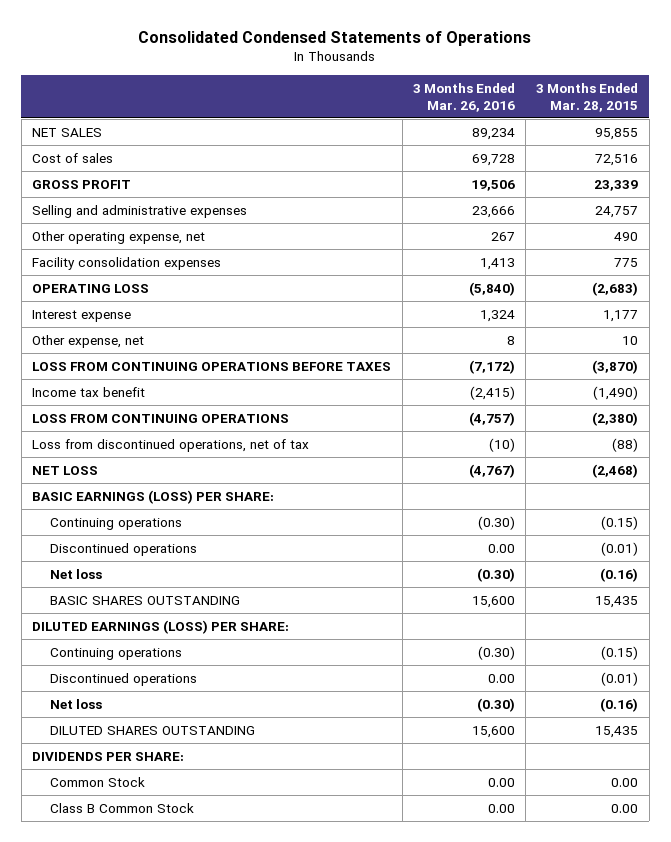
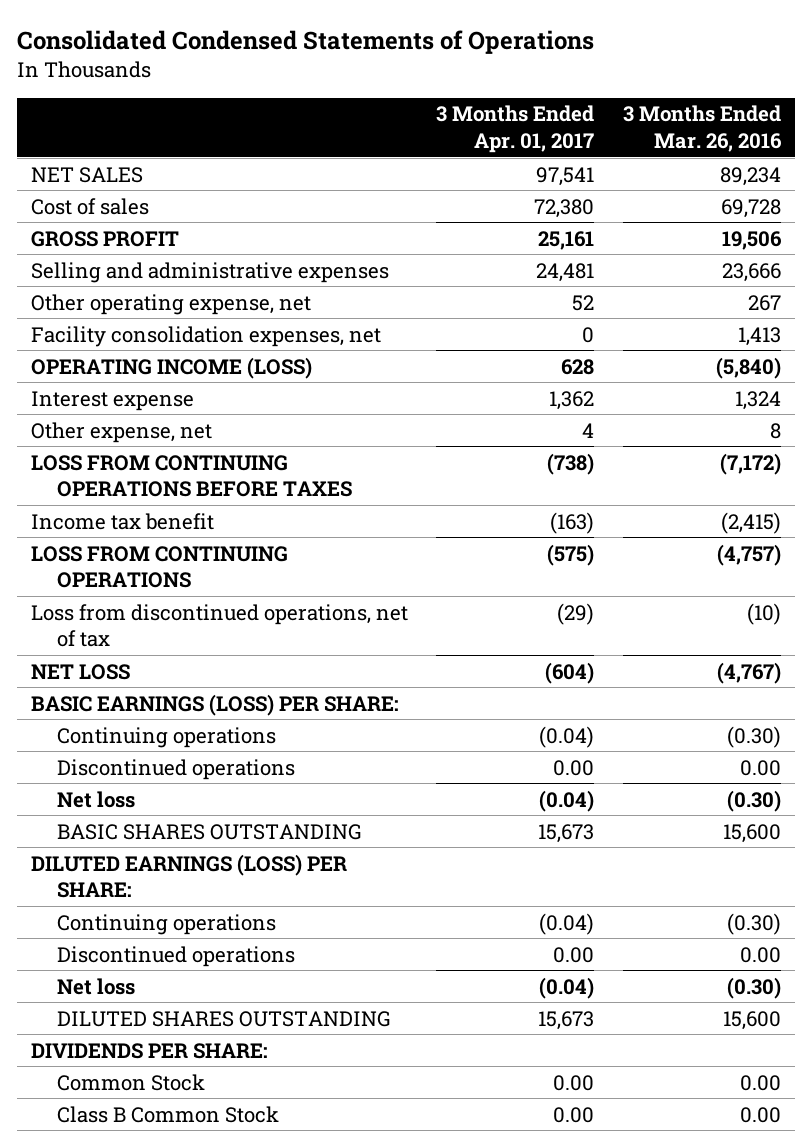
- | 3 Months Ended Mar. 26, 2016 | 3 Months Ended Mar. 28, 2015
+ | 3 Months Ended Apr. 01, 2017 | 3 Months Ended Mar. 26, 2016
- Facility consolidation expenses | 1,413 | 775
- OPERATING LOSS | (5,840) | (2,683)
+ Facility consolidation expenses, net | 0 | 1,413
+ OPERATING INCOME (LOSS) | 628 | (5,840)

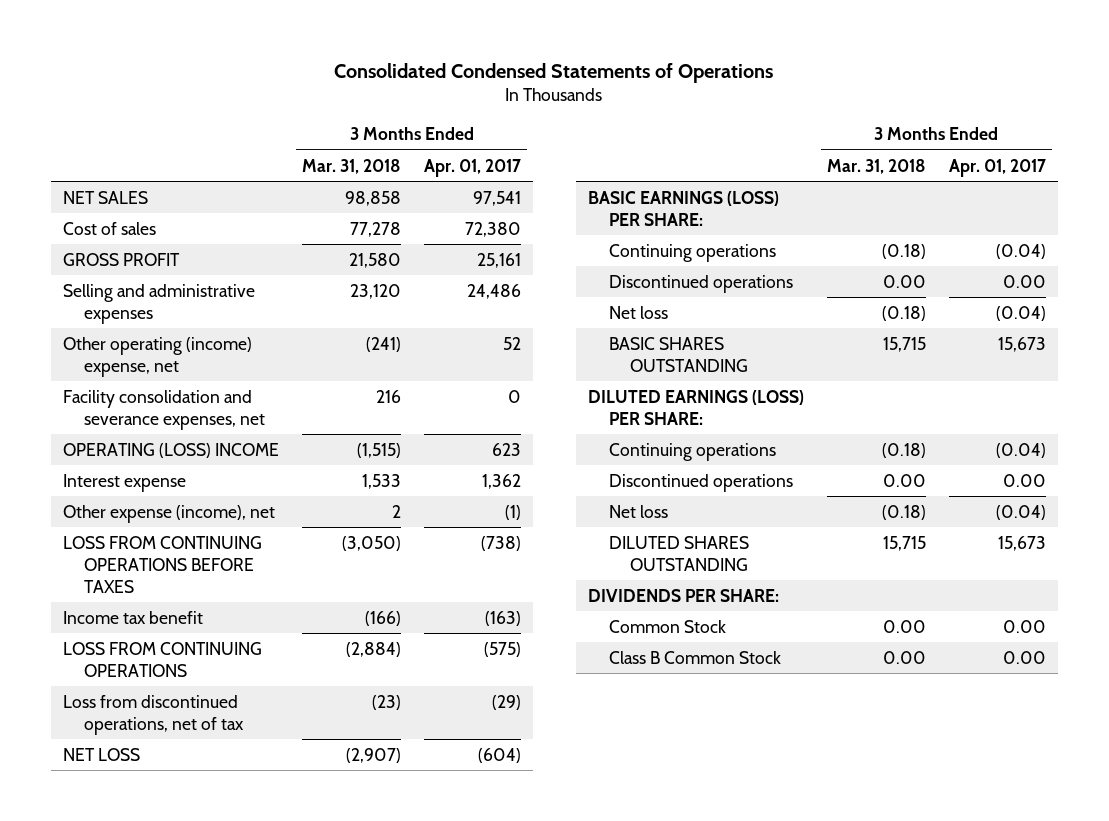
- | 3 Months Ended Apr. 01, 2017 | 3 Months Ended Mar. 26, 2016
+ | 3 Months Ended Mar. 31, 2018 | 3 Months Ended Apr. 01, 2017
- Selling and administrative expenses | 24,481 | 23,666
- Other operating expense, net | 52 | 267
- Facility consolidation expenses, net | 0 | 1,413
- OPERATING INCOME (LOSS) | 628 | (5,840)
+ Selling and administrative expenses | 23,120 | 24,486
+ Other operating (income) expense, net | (241) | 52
+ Facility consolidation and severance expenses, net | 216 | 0
+ OPERATING (LOSS) INCOME | (1,515) | 623
- Other expense, net | 4 | 8
+ Other expense (income), net | 2 | (1)

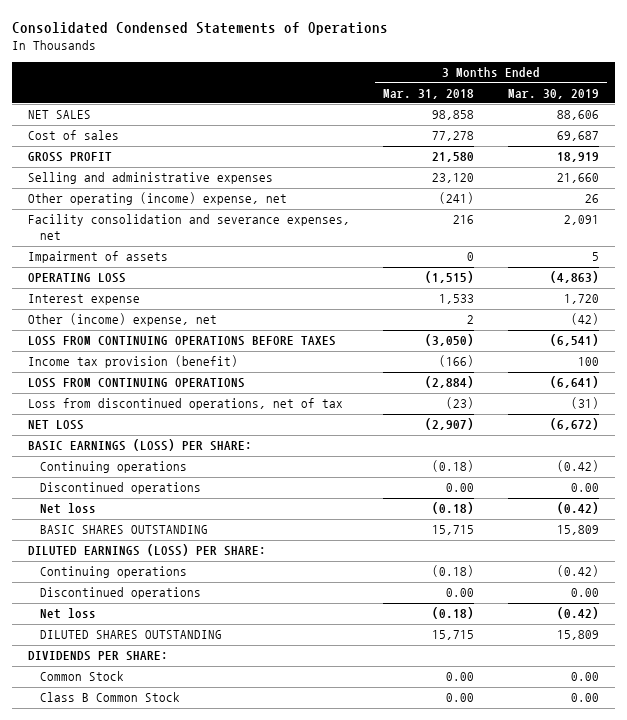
- | 3 Months Ended Mar. 31, 2018 | 3 Months Ended Apr. 01, 2017
+ | 3 Months Ended Mar. 31, 2018 | 3 Months Ended Mar. 30, 2019
- OPERATING (LOSS) INCOME | (1,515) | 623
+ Impairment of assets | 0 | 5
+ OPERATING LOSS | (1,515) | (4,863)
- Other expense (income), net | 2 | (1)
+ Other (income) expense, net | 2 | (42)
- Income tax benefit | (166) | (163)
+ Income tax provision (benefit) | (166) | 100

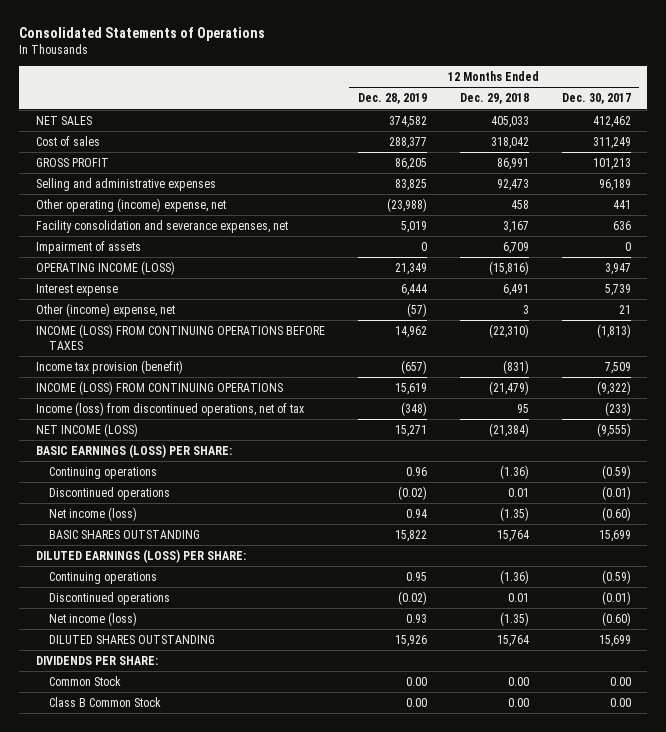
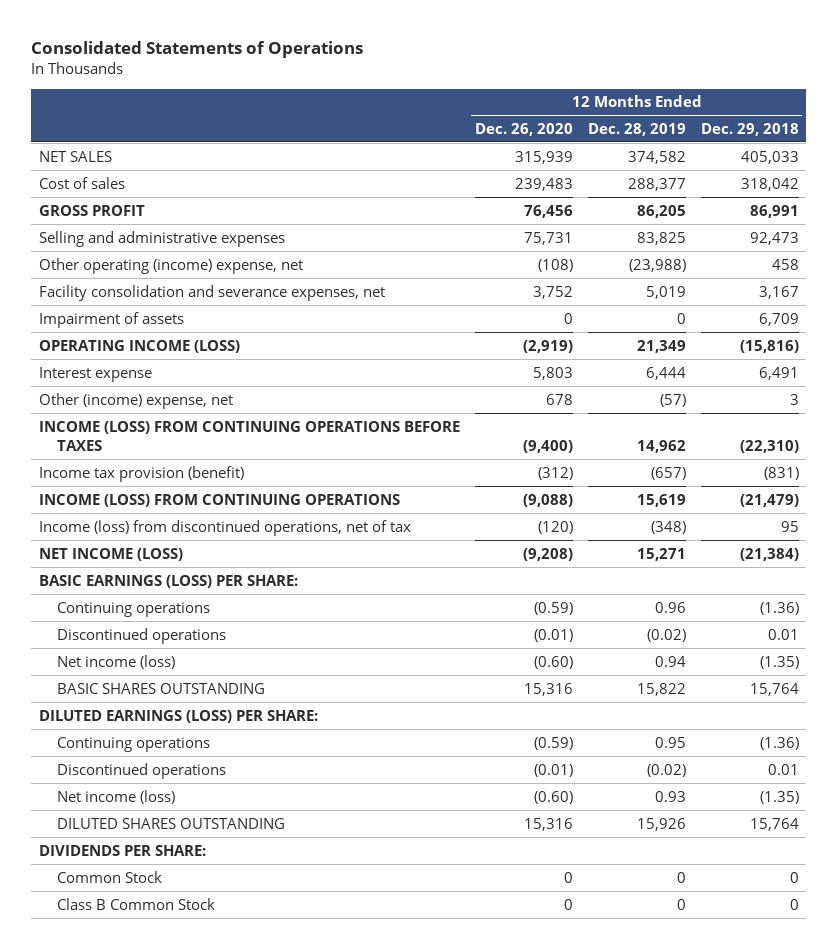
- | 12 Months Ended Dec. 28, 2019 | 12 Months Ended Dec. 29, 2018 | 12 Months Ended Dec. 30, 2017
+ | 12 Months Ended Dec. 26, 2020 | 12 Months Ended Dec. 28, 2019 | 12 Months Ended Dec. 29, 2018
- Common Stock | 0.00 | 0.00 | 0.00
- Class B Common Stock | 0.00 | 0.00 | 0.00
+ Common Stock | 0 | 0 | 0
+ Class B Common Stock | 0 | 0 | 0

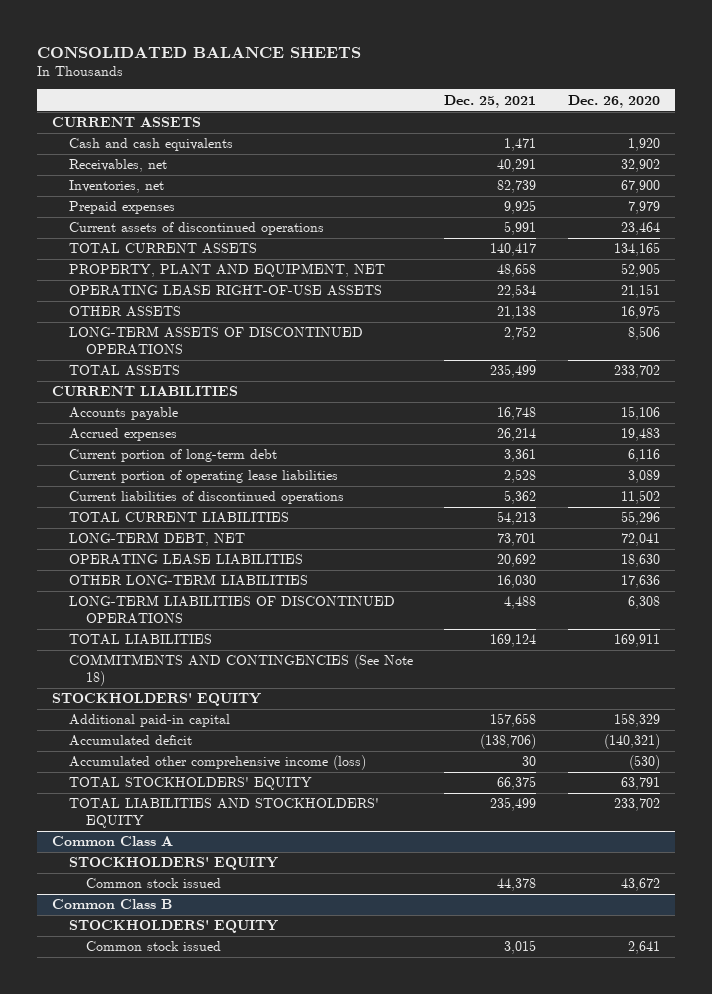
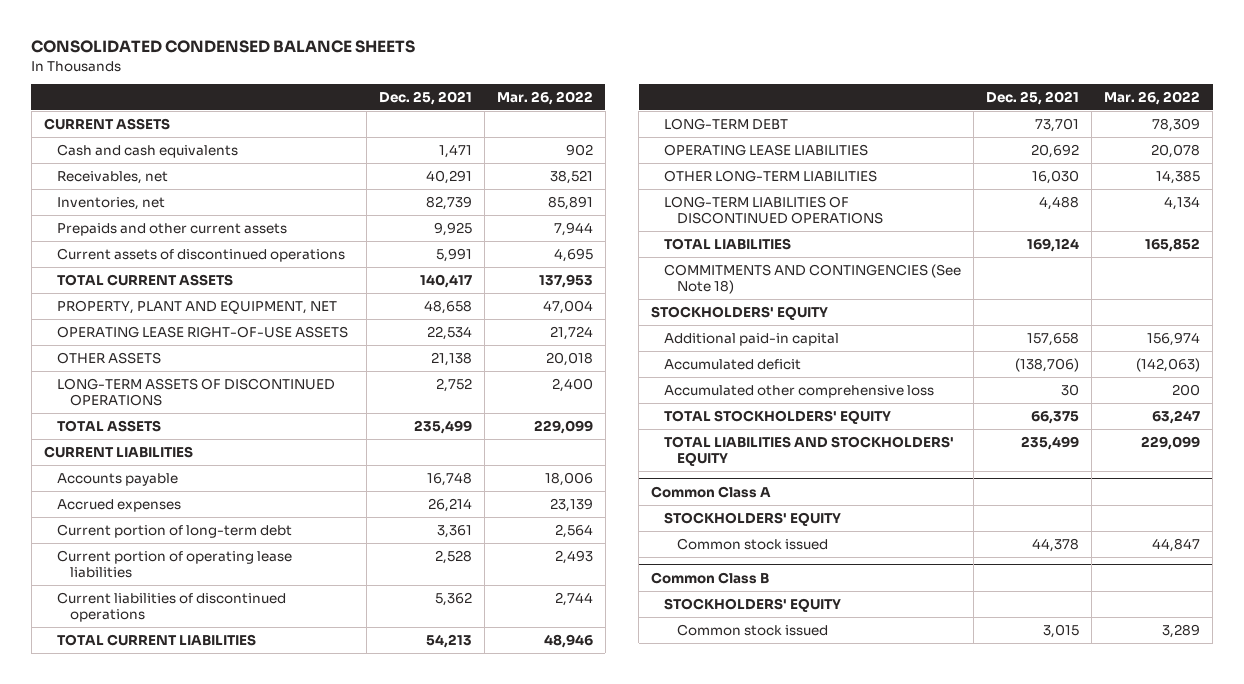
- CONSOLIDATED BALANCE SHEETS
+ CONSOLIDATED CONDENSED BALANCE SHEETS
- | Dec. 25, 2021 | Dec. 26, 2020
+ | Dec. 25, 2021 | Mar. 26, 2022
- Prepaid expenses | 9,925 | 7,979
+ Prepaids and other current assets | 9,925 | 7,944
- LONG-TERM DEBT, NET | 73,701 | 72,041
+ LONG-TERM DEBT | 73,701 | 78,309
- Accumulated other comprehensive income (loss) | 30 | (530)
+ Accumulated other comprehensive loss | 30 | 200

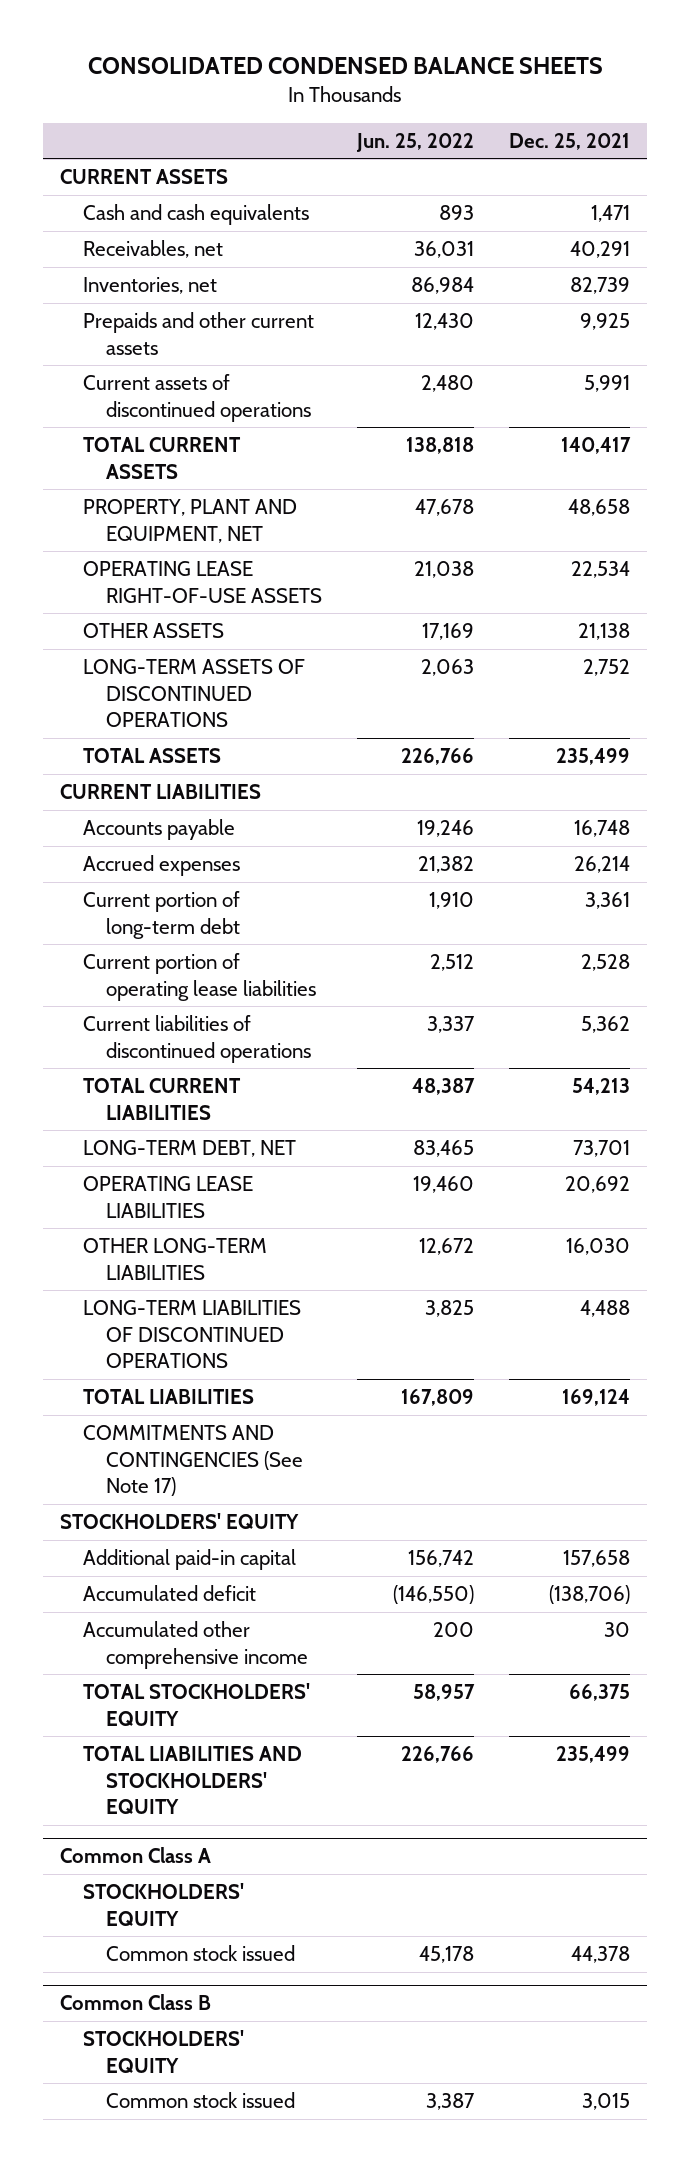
- | Dec. 25, 2021 | Mar. 26, 2022
+ | Jun. 25, 2022 | Dec. 25, 2021
- LONG-TERM DEBT | 73,701 | 78,309
+ LONG-TERM DEBT, NET | 83,465 | 73,701
- COMMITMENTS AND CONTINGENCIES (See Note 18)
+ COMMITMENTS AND CONTINGENCIES (See Note 17)
- Accumulated other comprehensive loss | 30 | 200
+ Accumulated other comprehensive income | 200 | 30

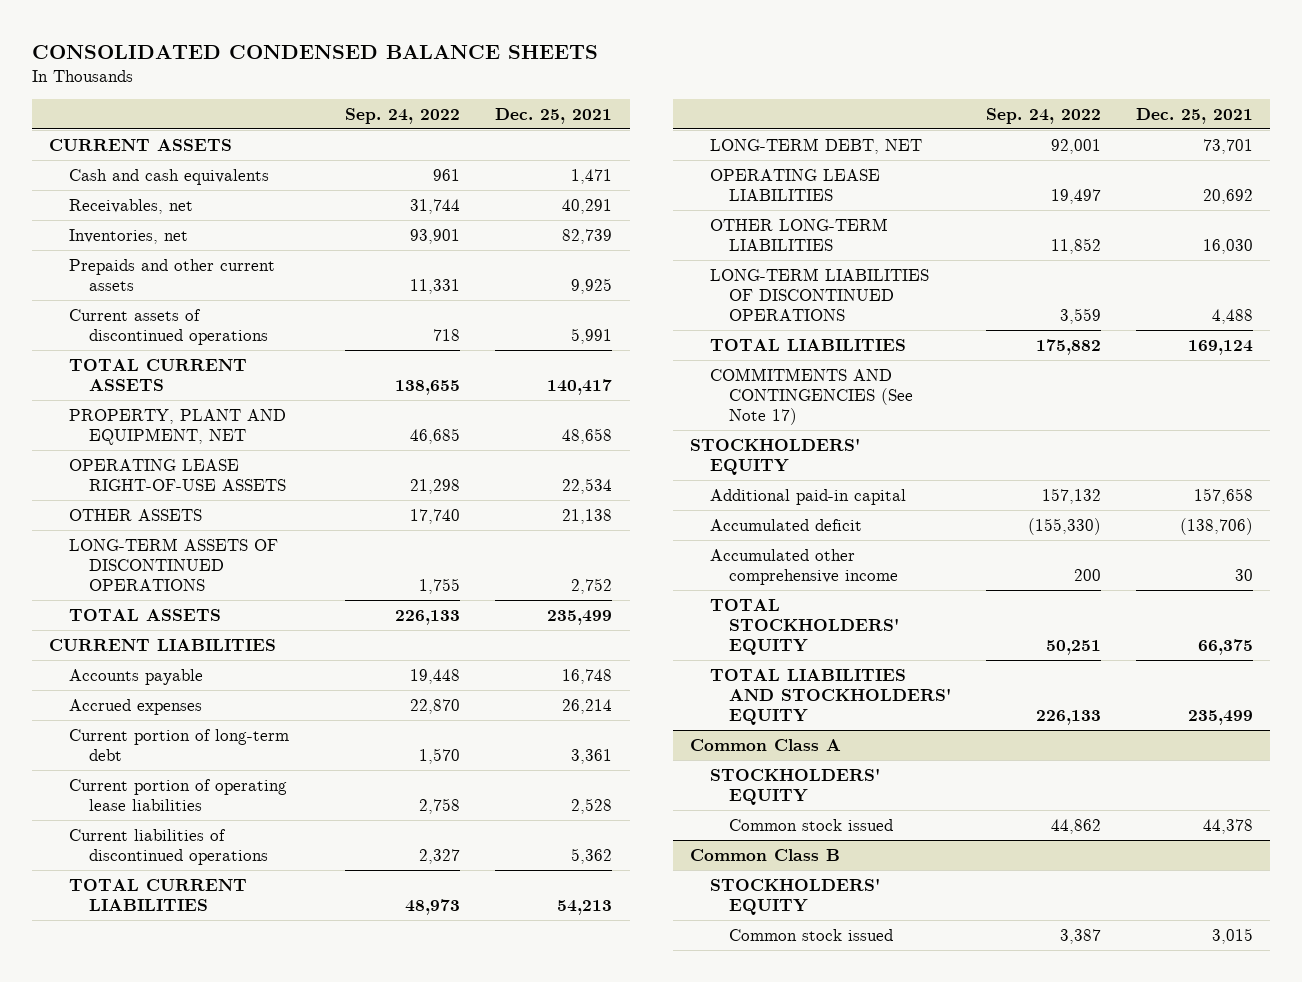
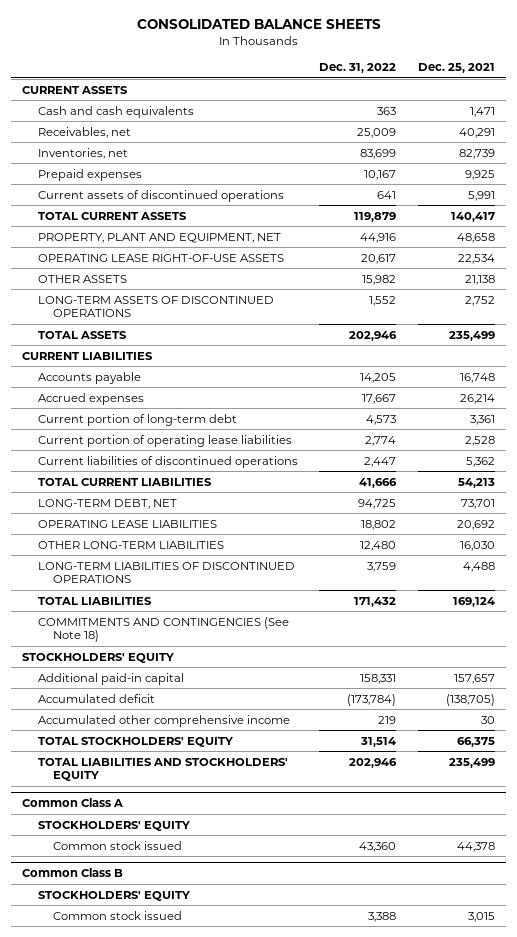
- CONSOLIDATED CONDENSED BALANCE SHEETS
+ CONSOLIDATED BALANCE SHEETS
- | Sep. 24, 2022 | Dec. 25, 2021
+ | Dec. 31, 2022 | Dec. 25, 2021
- Prepaids and other current assets | 11,331 | 9,925
+ Prepaid expenses | 10,167 | 9,925
- COMMITMENTS AND CONTINGENCIES (See Note 17)
+ COMMITMENTS AND CONTINGENCIES (See Note 18)
- Additional paid-in capital | 157,132 | 157,658
- Accumulated deficit | (155,330) | (138,706)
+ Additional paid-in capital | 158,331 | 157,657
+ Accumulated deficit | (173,784) | (138,705)

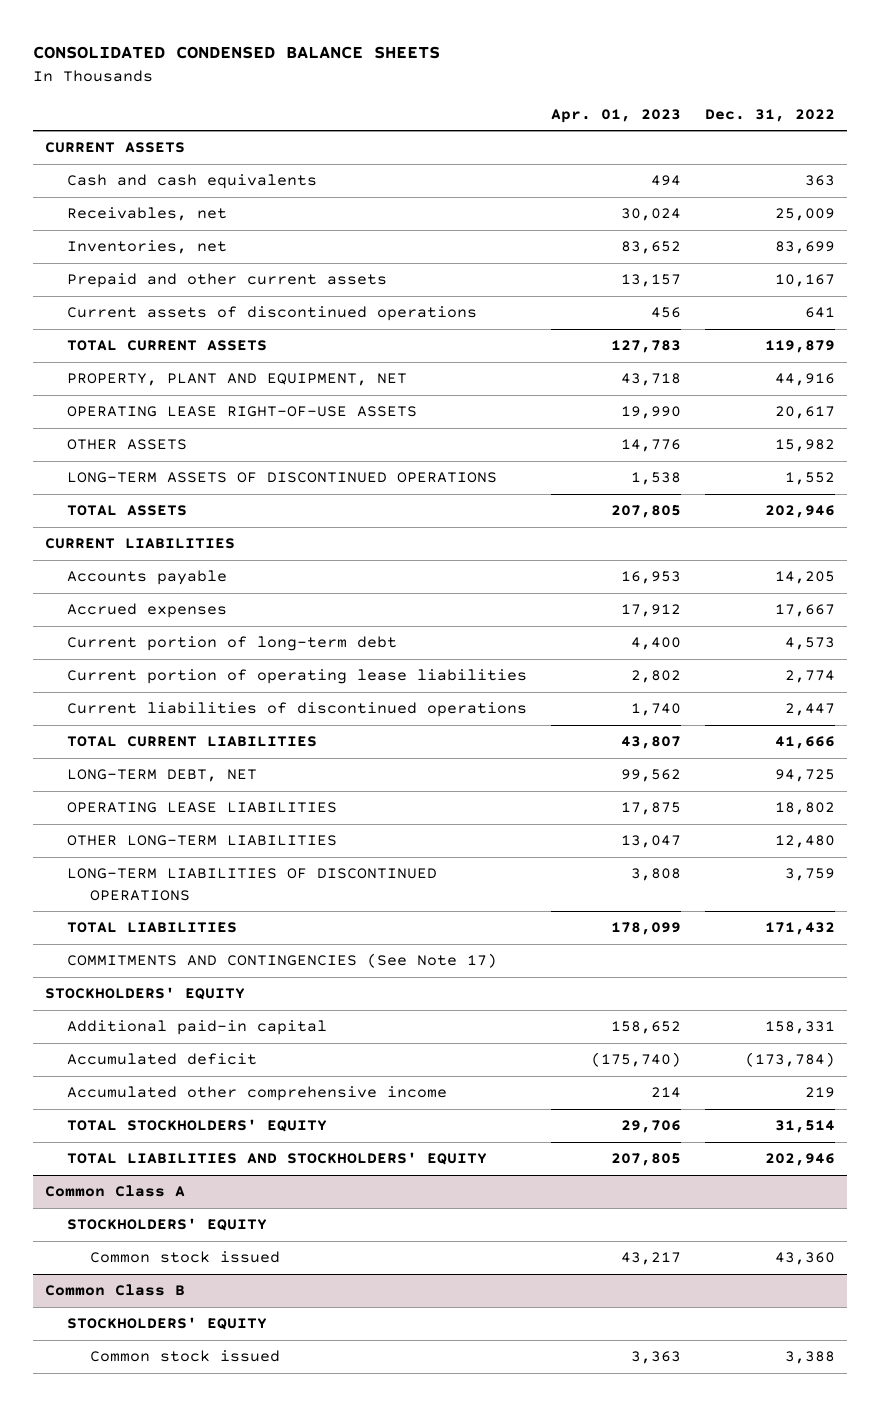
- CONSOLIDATED BALANCE SHEETS
+ CONSOLIDATED CONDENSED BALANCE SHEETS
- | Dec. 31, 2022 | Dec. 25, 2021
+ | Apr. 01, 2023 | Dec. 31, 2022
- Prepaid expenses | 10,167 | 9,925
+ Prepaid and other current assets | 13,157 | 10,167
- COMMITMENTS AND CONTINGENCIES (See Note 18)
+ COMMITMENTS AND CONTINGENCIES (See Note 17)

